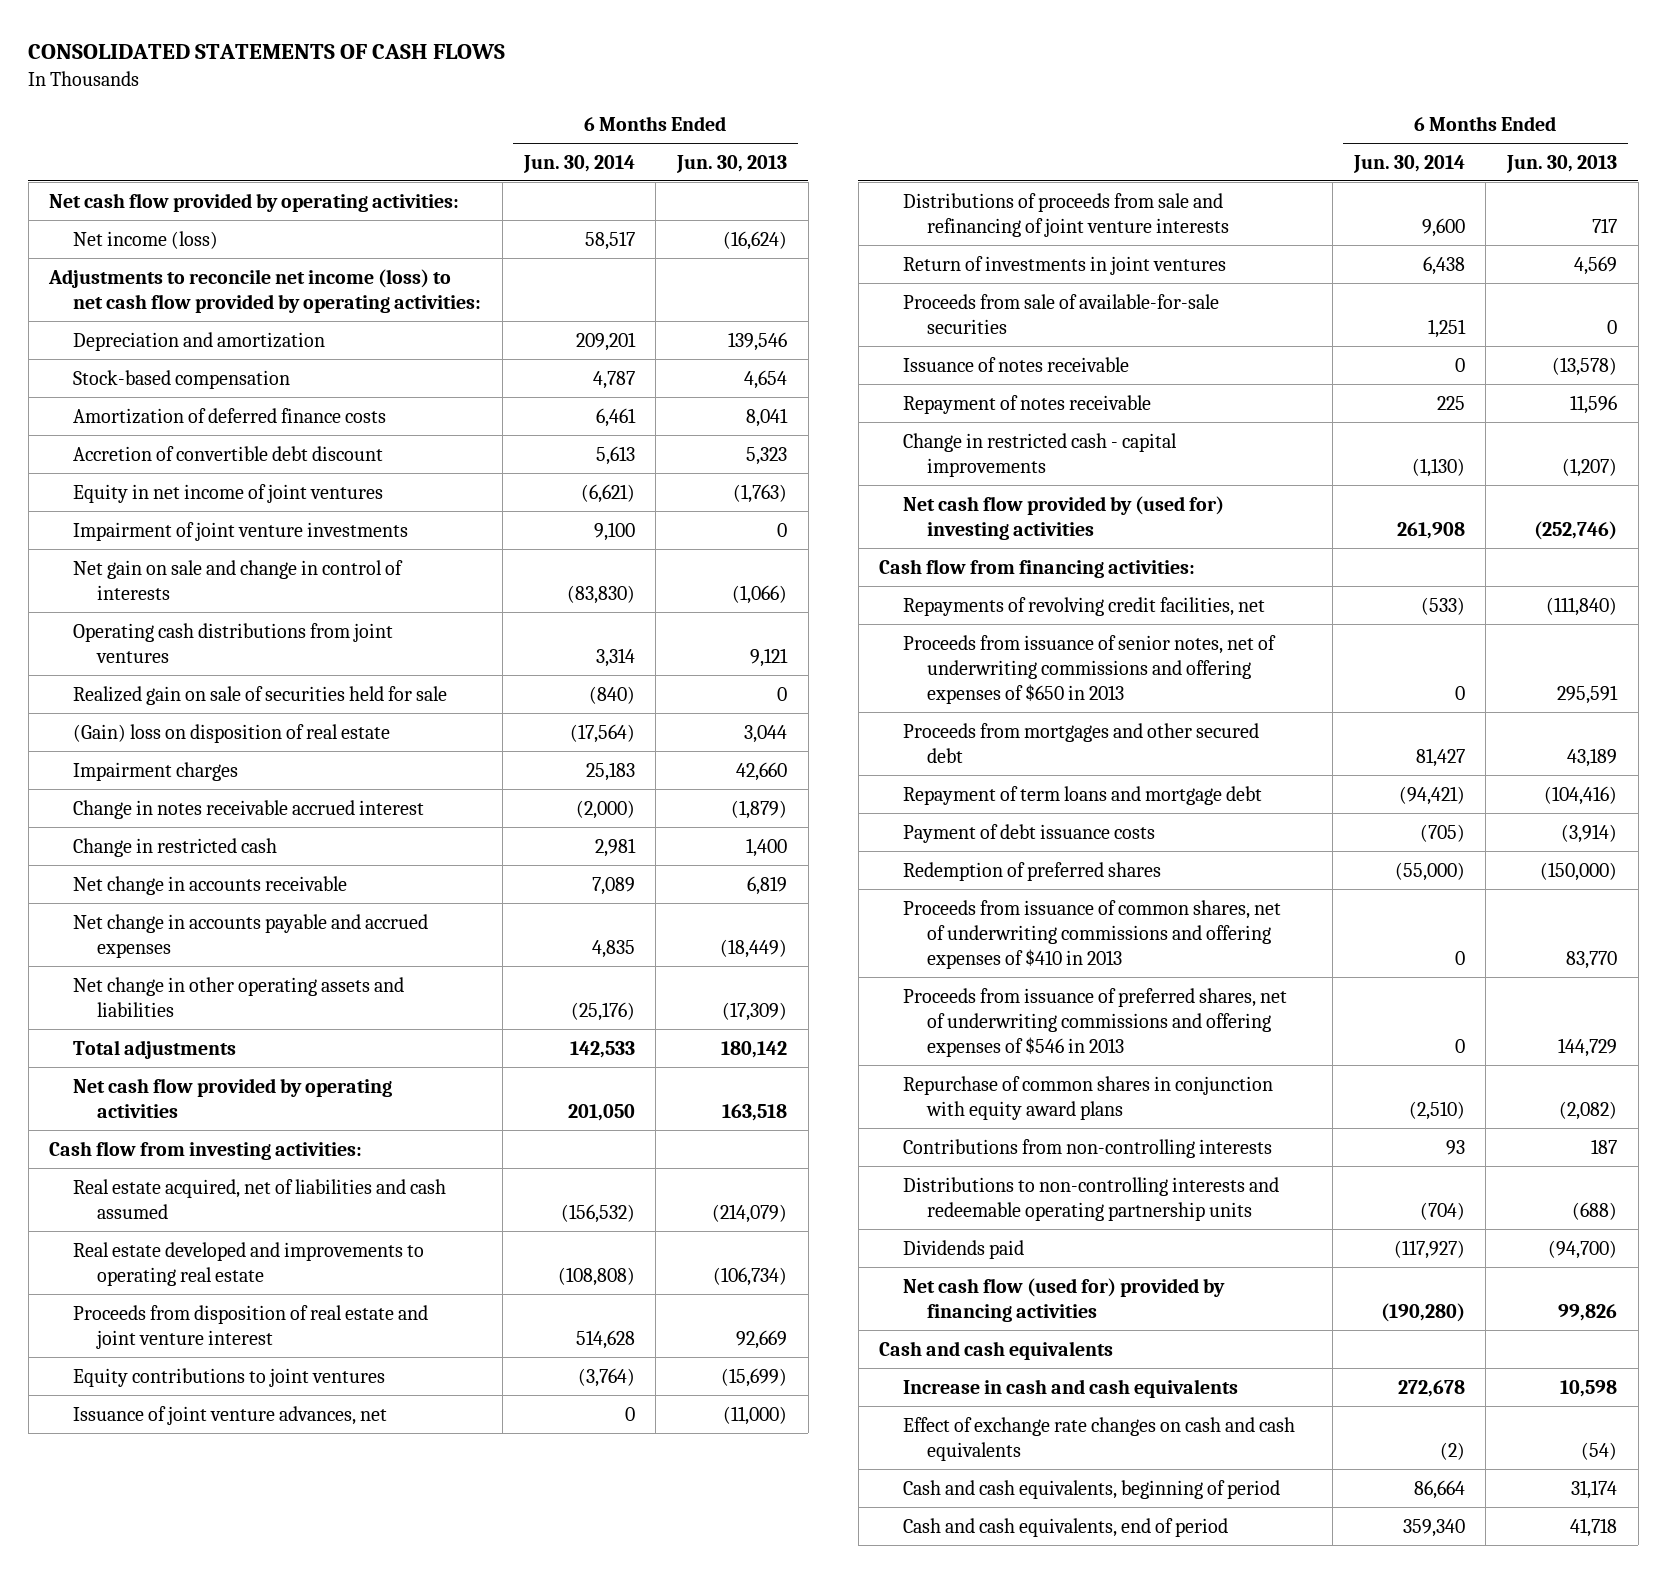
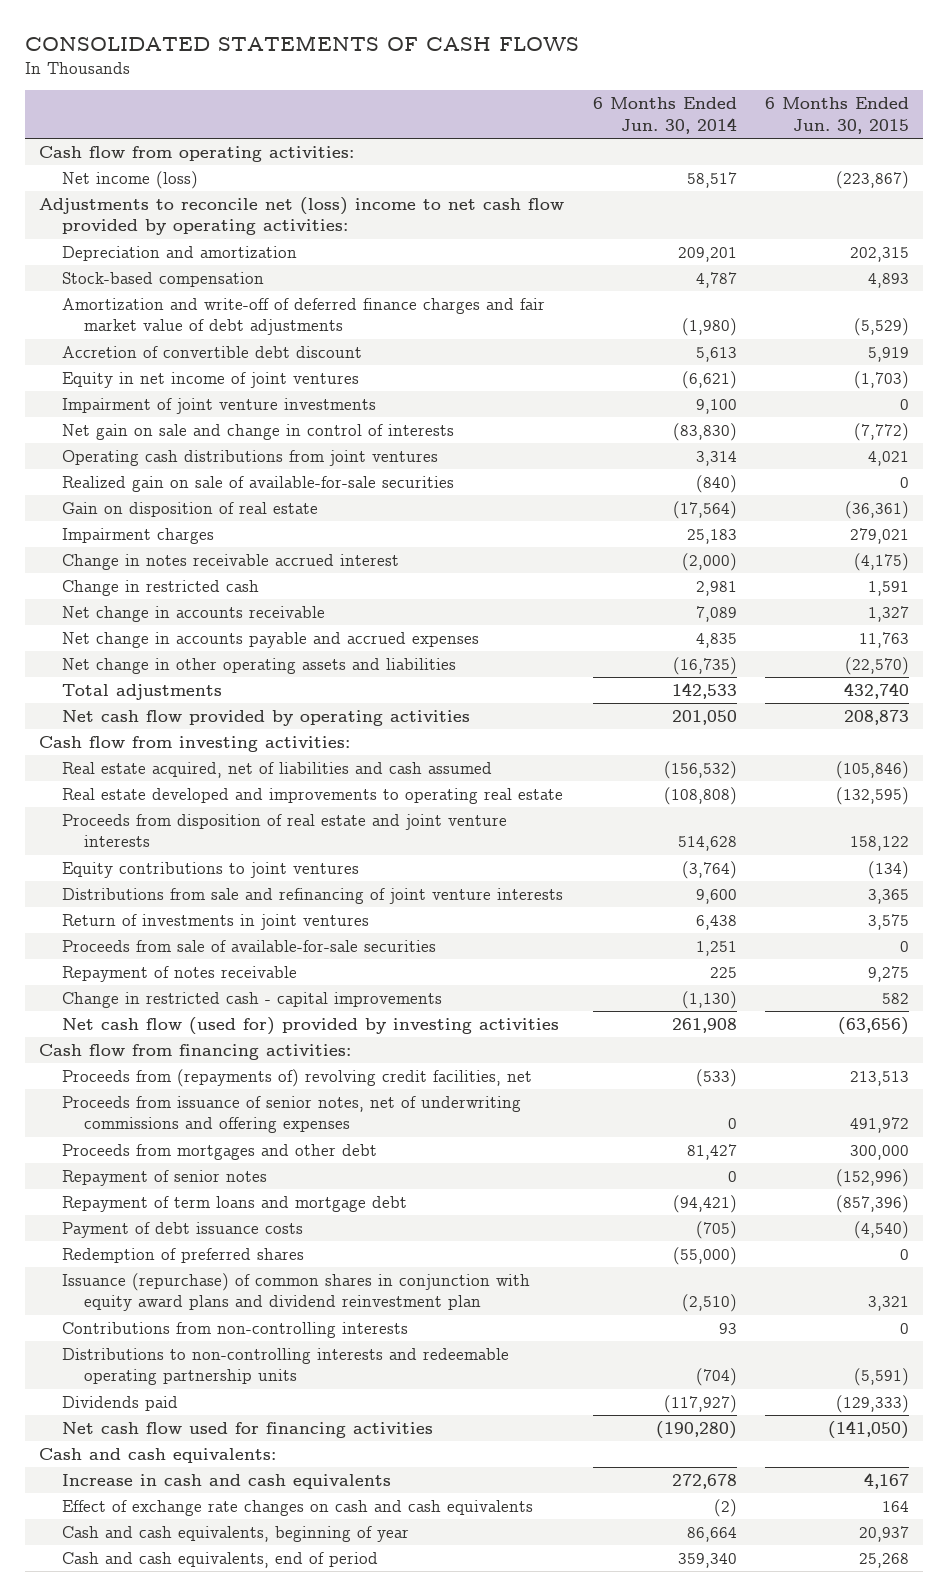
- | 6 Months Ended Jun. 30, 2014 | 6 Months Ended Jun. 30, 2013
+ | 6 Months Ended Jun. 30, 2014 | 6 Months Ended Jun. 30, 2015
- Net cash flow provided by operating activities:
+ Cash flow from operating activities:
- Adjustments to reconcile net income (loss) to net cash flow provided by operating activities:
+ Adjustments to reconcile net (loss) income to net cash flow provided by operating activities:
- Amortization of deferred finance costs | 6,461 | 8,041
+ Amortization and write-off of deferred finance charges and fair market value of debt adjustments | (1,980) | (5,529)
- Realized gain on sale of securities held for sale | (840) | 0
- (Gain) loss on disposition of real estate | (17,564) | 3,044
+ Realized gain on sale of available-for-sale securities | (840) | 0
+ Gain on disposition of real estate | (17,564) | (36,361)
- Net change in other operating assets and liabilities | (25,176) | (17,309)
+ Net change in other operating assets and liabilities | (16,735) | (22,570)
- Proceeds from disposition of real estate and joint venture interest | 514,628 | 92,669
+ Proceeds from disposition of real estate and joint venture interests | 514,628 | 158,122
- Issuance of joint venture advances, net | 0 | (11,000)
- Distributions of proceeds from sale and refinancing of joint venture interests | 9,600 | 717
+ Distributions from sale and refinancing of joint venture interests | 9,600 | 3,365
- Issuance of notes receivable | 0 | (13,578)
- Net cash flow provided by (used for) investing activities | 261,908 | (252,746)
+ Net cash flow (used for) provided by investing activities | 261,908 | (63,656)
- Repayments of revolving credit facilities, net | (533) | (111,840)
- Proceeds from issuance of senior notes, net of underwriting commissions and offering expenses of $650 in 2013 | 0 | 295,591
- Proceeds from mortgages and other secured debt | 81,427 | 43,189
+ Proceeds from (repayments of) revolving credit facilities, net | (533) | 213,513
+ Proceeds from issuance of senior notes, net of underwriting commissions and offering expenses | 0 | 491,972
+ Proceeds from mortgages and other debt | 81,427 | 300,000
+ Repayment of senior notes | 0 | (152,996)
- Proceeds from issuance of common shares, net of underwriting commissions and offering expenses of $410 in 2013 | 0 | 83,770
- Proceeds from issuance of preferred shares, net of underwriting commissions and offering expenses of $546 in 2013 | 0 | 144,729
- Repurchase of common shares in conjunction with equity award plans | (2,510) | (2,082)
+ Issuance (repurchase) of common shares in conjunction with equity award plans and dividend reinvestment plan | (2,510) | 3,321
- Net cash flow (used for) provided by financing activities | (190,280) | 99,826
- Cash and cash equivalents
+ Net cash flow used for financing activities | (190,280) | (141,050)
+ Cash and cash equivalents:
- Cash and cash equivalents, beginning of period | 86,664 | 31,174
+ Cash and cash equivalents, beginning of year | 86,664 | 20,937

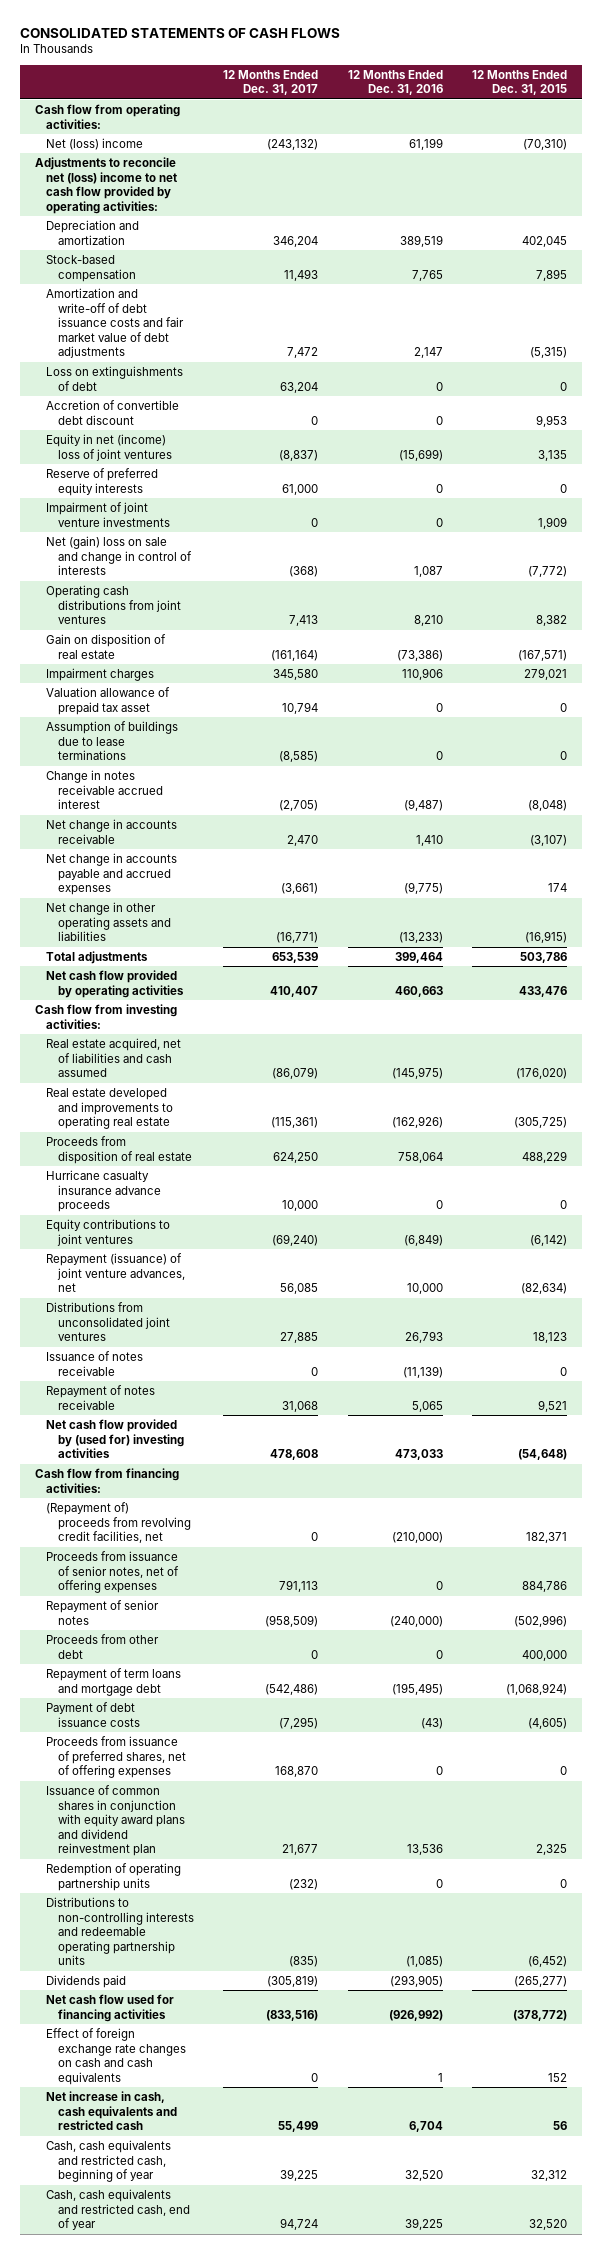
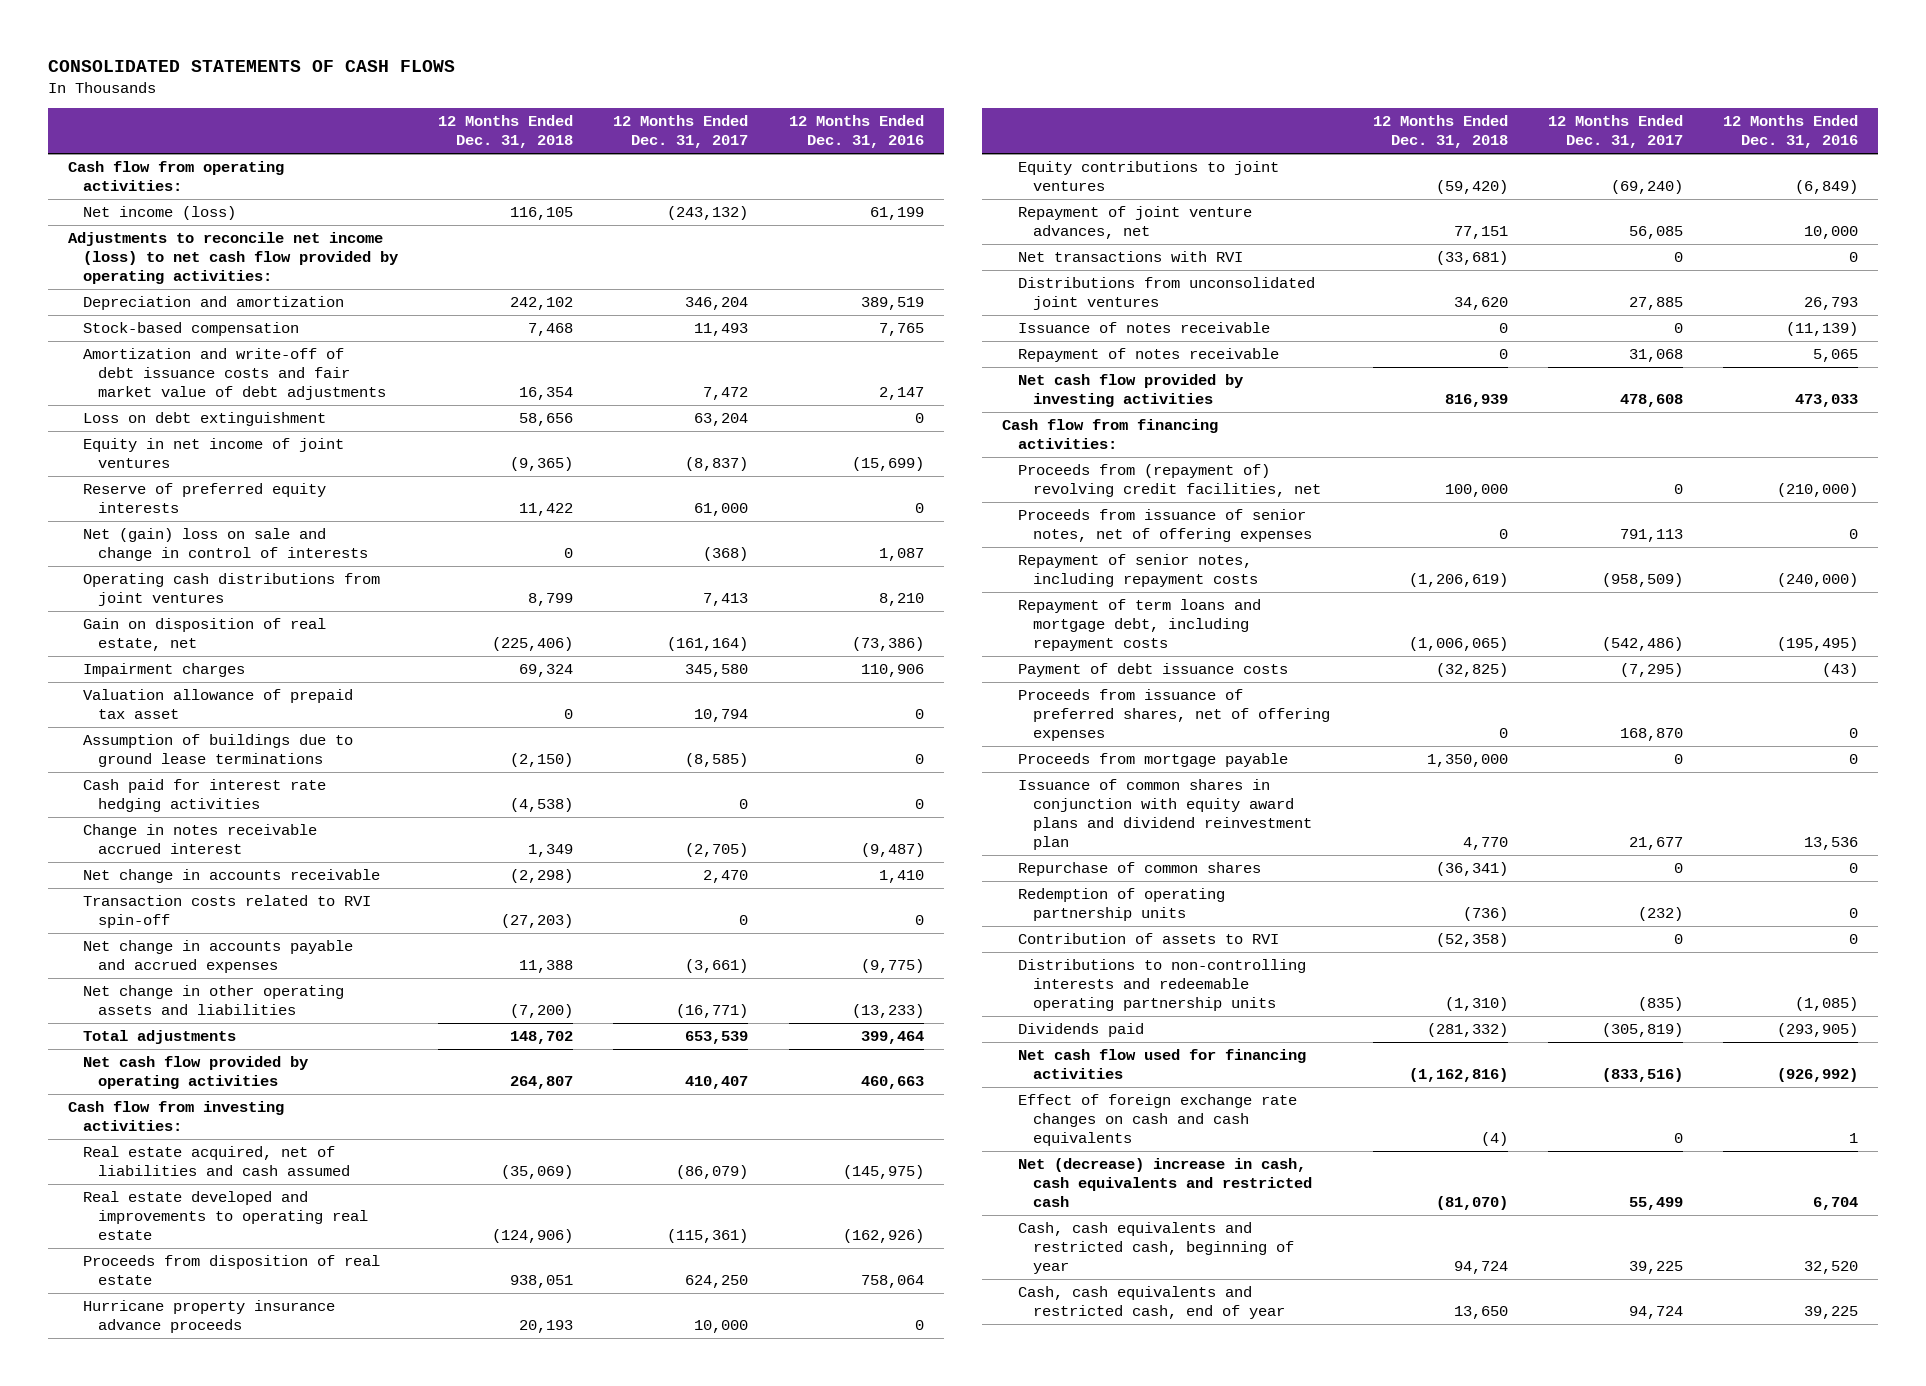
- | 12 Months Ended Dec. 31, 2017 | 12 Months Ended Dec. 31, 2016 | 12 Months Ended Dec. 31, 2015
+ | 12 Months Ended Dec. 31, 2018 | 12 Months Ended Dec. 31, 2017 | 12 Months Ended Dec. 31, 2016
- Net (loss) income | (243,132) | 61,199 | (70,310)
- Adjustments to reconcile net (loss) income to net cash flow provided by operating activities:
+ Net income (loss) | 116,105 | (243,132) | 61,199
+ Adjustments to reconcile net income (loss) to net cash flow provided by operating activities:
- Loss on extinguishments of debt | 63,204 | 0 | 0
- Accretion of convertible debt discount | 0 | 0 | 9,953
- Equity in net (income) loss of joint ventures | (8,837) | (15,699) | 3,135
+ Loss on debt extinguishment | 58,656 | 63,204 | 0
+ Equity in net income of joint ventures | (9,365) | (8,837) | (15,699)
- Impairment of joint venture investments | 0 | 0 | 1,909
- Gain on disposition of real estate | (161,164) | (73,386) | (167,571)
+ Gain on disposition of real estate, net | (225,406) | (161,164) | (73,386)
- Assumption of buildings due to lease terminations | (8,585) | 0 | 0
+ Assumption of buildings due to ground lease terminations | (2,150) | (8,585) | 0
+ Cash paid for interest rate hedging activities | (4,538) | 0 | 0
+ Transaction costs related to RVI spin-off | (27,203) | 0 | 0
- Hurricane casualty insurance advance proceeds | 10,000 | 0 | 0
+ Hurricane property insurance advance proceeds | 20,193 | 10,000 | 0
- Repayment (issuance) of joint venture advances, net | 56,085 | 10,000 | (82,634)
+ Repayment of joint venture advances, net | 77,151 | 56,085 | 10,000
+ Net transactions with RVI | (33,681) | 0 | 0
- Net cash flow provided by (used for) investing activities | 478,608 | 473,033 | (54,648)
+ Net cash flow provided by investing activities | 816,939 | 478,608 | 473,033
- (Repayment of) proceeds from revolving credit facilities, net | 0 | (210,000) | 182,371
+ Proceeds from (repayment of) revolving credit facilities, net | 100,000 | 0 | (210,000)
- Repayment of senior notes | (958,509) | (240,000) | (502,996)
- Proceeds from other debt | 0 | 0 | 400,000
- Repayment of term loans and mortgage debt | (542,486) | (195,495) | (1,068,924)
+ Repayment of senior notes, including repayment costs | (1,206,619) | (958,509) | (240,000)
+ Repayment of term loans and mortgage debt, including repayment costs | (1,006,065) | (542,486) | (195,495)
+ Proceeds from mortgage payable | 1,350,000 | 0 | 0
+ Repurchase of common shares | (36,341) | 0 | 0
+ Contribution of assets to RVI | (52,358) | 0 | 0
- Net increase in cash, cash equivalents and restricted cash | 55,499 | 6,704 | 56
+ Net (decrease) increase in cash, cash equivalents and restricted cash | (81,070) | 55,499 | 6,704

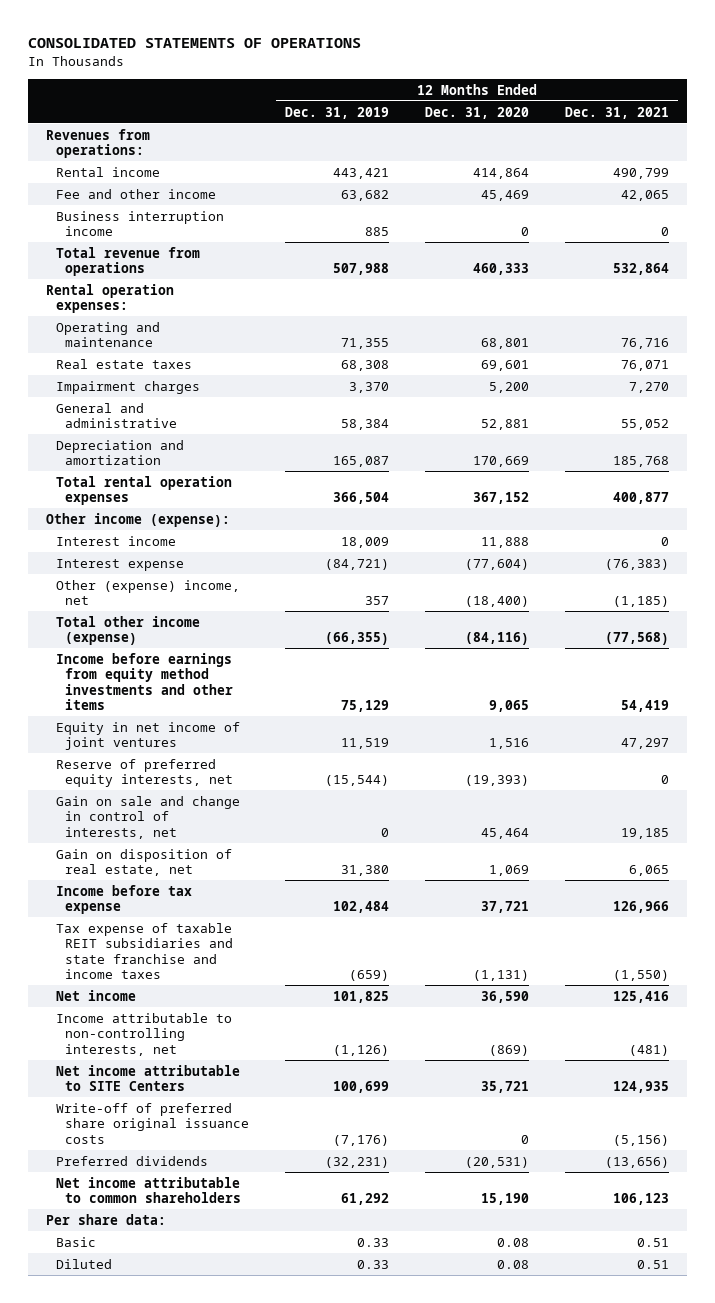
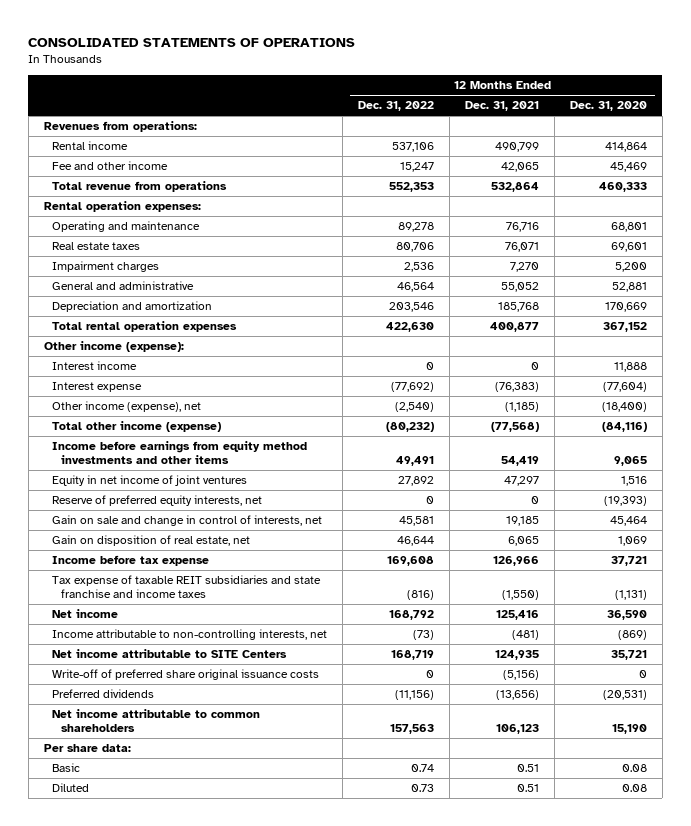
- | 12 Months Ended Dec. 31, 2019 | 12 Months Ended Dec. 31, 2020 | 12 Months Ended Dec. 31, 2021
+ | 12 Months Ended Dec. 31, 2022 | 12 Months Ended Dec. 31, 2021 | 12 Months Ended Dec. 31, 2020
- Business interruption income | 885 | 0 | 0
- Other (expense) income, net | 357 | (18,400) | (1,185)
+ Other income (expense), net | (2,540) | (1,185) | (18,400)

